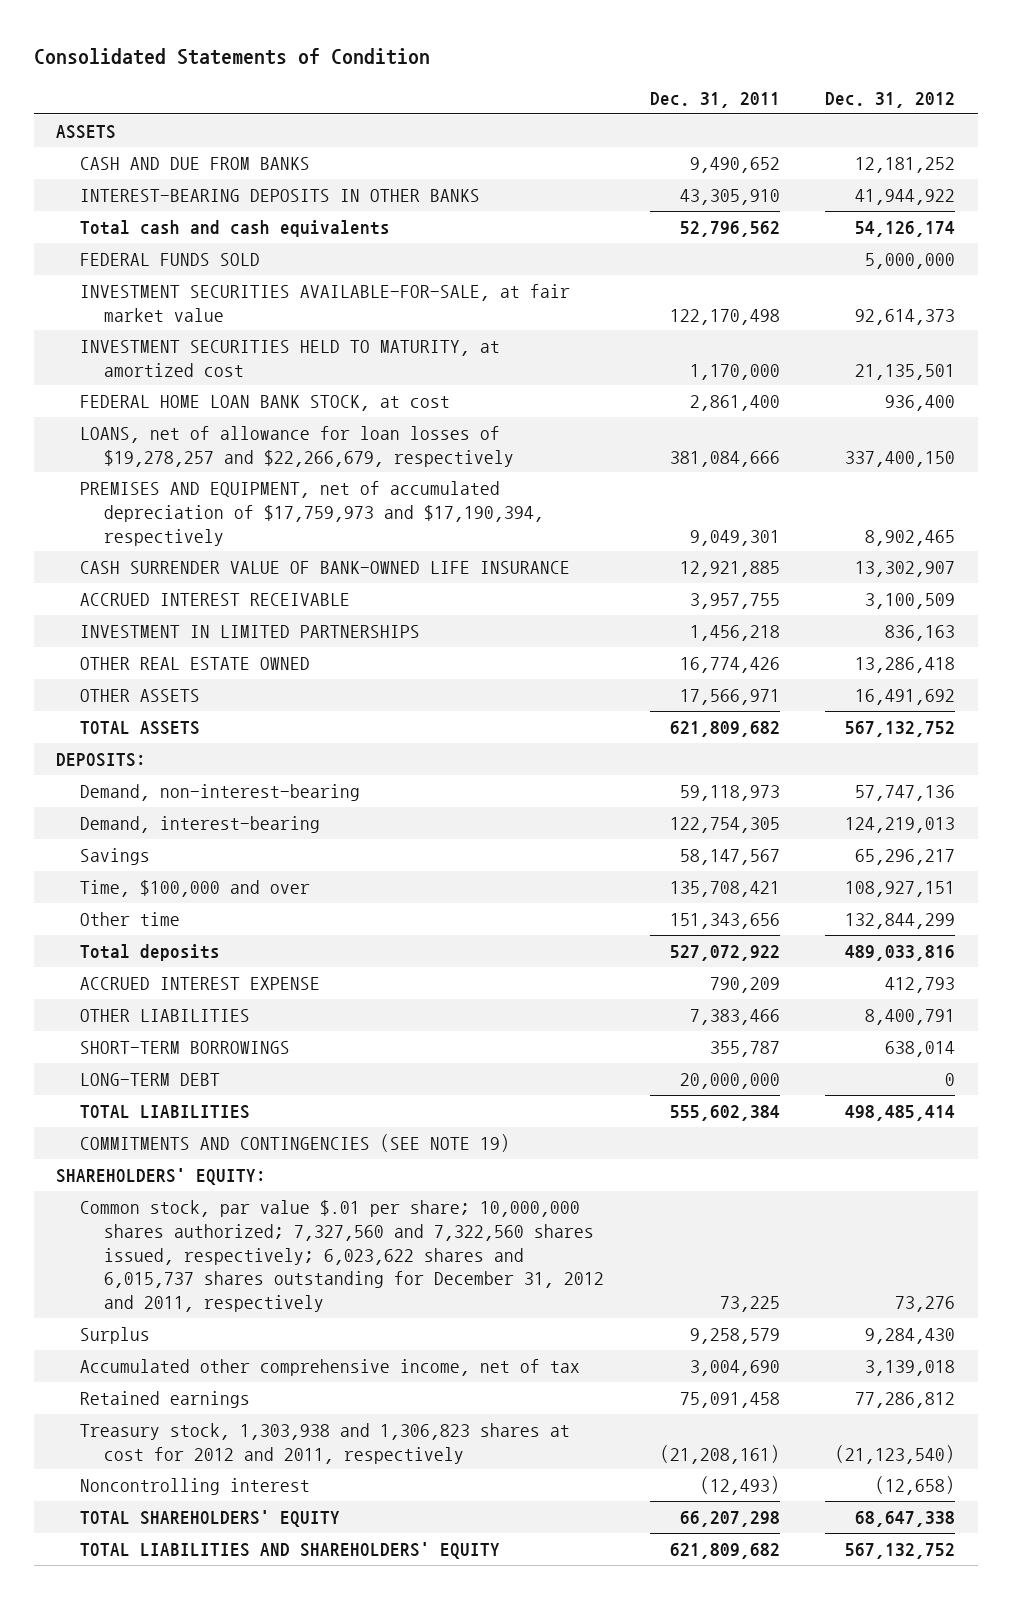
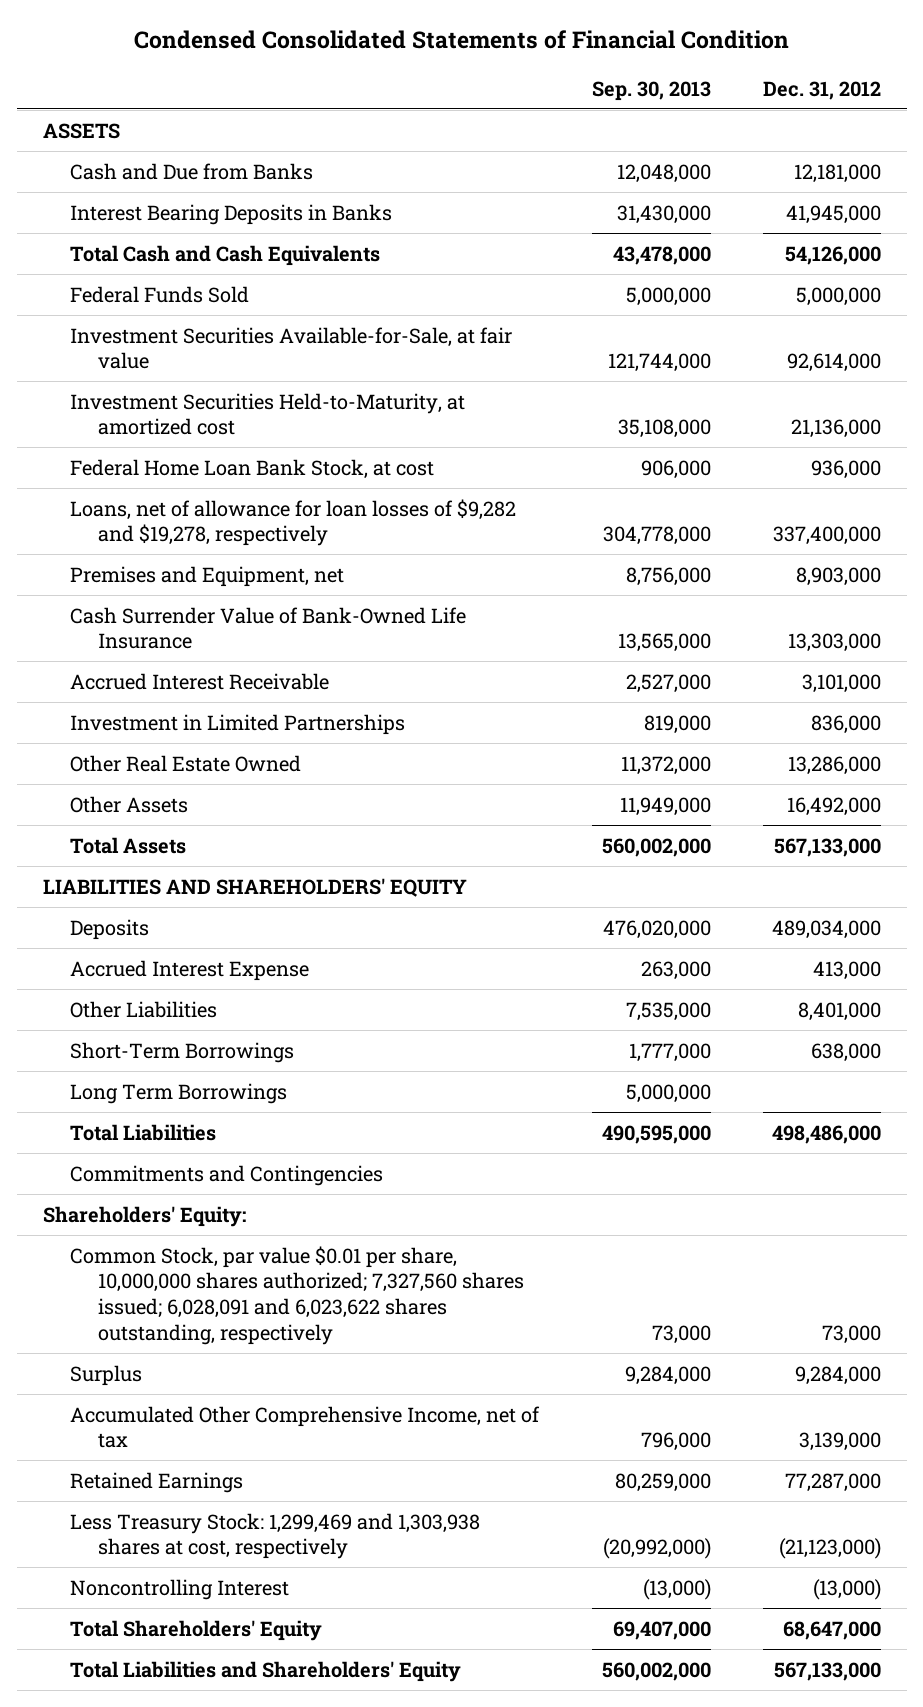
- Consolidated Statements of Condition
+ Condensed Consolidated Statements of Financial Condition
- | Dec. 31, 2011 | Dec. 31, 2012
+ | Sep. 30, 2013 | Dec. 31, 2012
- CASH AND DUE FROM BANKS | 9,490,652 | 12,181,252
- INTEREST-BEARING DEPOSITS IN OTHER BANKS | 43,305,910 | 41,944,922
- Total cash and cash equivalents | 52,796,562 | 54,126,174
- FEDERAL FUNDS SOLD | | 5,000,000
- INVESTMENT SECURITIES AVAILABLE-FOR-SALE, at fair market value | 122,170,498 | 92,614,373
- INVESTMENT SECURITIES HELD TO MATURITY, at amortized cost | 1,170,000 | 21,135,501
- FEDERAL HOME LOAN BANK STOCK, at cost | 2,861,400 | 936,400
- LOANS, net of allowance for loan losses of $19,278,257 and $22,266,679, respectively | 381,084,666 | 337,400,150
- PREMISES AND EQUIPMENT, net of accumulated depreciation of $17,759,973 and $17,190,394, respectively | 9,049,301 | 8,902,465
- CASH SURRENDER VALUE OF BANK-OWNED LIFE INSURANCE | 12,921,885 | 13,302,907
- ACCRUED INTEREST RECEIVABLE | 3,957,755 | 3,100,509
- INVESTMENT IN LIMITED PARTNERSHIPS | 1,456,218 | 836,163
- OTHER REAL ESTATE OWNED | 16,774,426 | 13,286,418
- OTHER ASSETS | 17,566,971 | 16,491,692
- TOTAL ASSETS | 621,809,682 | 567,132,752
- DEPOSITS:
- Demand, non-interest-bearing | 59,118,973 | 57,747,136
- Demand, interest-bearing | 122,754,305 | 124,219,013
- Savings | 58,147,567 | 65,296,217
- Time, $100,000 and over | 135,708,421 | 108,927,151
- Other time | 151,343,656 | 132,844,299
- Total deposits | 527,072,922 | 489,033,816
- ACCRUED INTEREST EXPENSE | 790,209 | 412,793
- OTHER LIABILITIES | 7,383,466 | 8,400,791
- SHORT-TERM BORROWINGS | 355,787 | 638,014
- LONG-TERM DEBT | 20,000,000 | 0
- TOTAL LIABILITIES | 555,602,384 | 498,485,414
- COMMITMENTS AND CONTINGENCIES (SEE NOTE 19)
- SHAREHOLDERS' EQUITY:
- Common stock, par value $.01 per share; 10,000,000 shares authorized; 7,327,560 and 7,322,560 shares issued, respectively; 6,023,622 shares and 6,015,737 shares outstanding for December 31, 2012 and 2011, respectively | 73,225 | 73,276
- Surplus | 9,258,579 | 9,284,430
- Accumulated other comprehensive income, net of tax | 3,004,690 | 3,139,018
- Retained earnings | 75,091,458 | 77,286,812
- Treasury stock, 1,303,938 and 1,306,823 shares at cost for 2012 and 2011, respectively | (21,208,161) | (21,123,540)
- Noncontrolling interest | (12,493) | (12,658)
- TOTAL SHAREHOLDERS' EQUITY | 66,207,298 | 68,647,338
- TOTAL LIABILITIES AND SHAREHOLDERS' EQUITY | 621,809,682 | 567,132,752
+ Cash and Due from Banks | 12,048,000 | 12,181,000
+ Interest Bearing Deposits in Banks | 31,430,000 | 41,945,000
+ Total Cash and Cash Equivalents | 43,478,000 | 54,126,000
+ Federal Funds Sold | 5,000,000 | 5,000,000
+ Investment Securities Available-for-Sale, at fair value | 121,744,000 | 92,614,000
+ Investment Securities Held-to-Maturity, at amortized cost | 35,108,000 | 21,136,000
+ Federal Home Loan Bank Stock, at cost | 906,000 | 936,000
+ Loans, net of allowance for loan losses of $9,282 and $19,278, respectively | 304,778,000 | 337,400,000
+ Premises and Equipment, net | 8,756,000 | 8,903,000
+ Cash Surrender Value of Bank-Owned Life Insurance | 13,565,000 | 13,303,000
+ Accrued Interest Receivable | 2,527,000 | 3,101,000
+ Investment in Limited Partnerships | 819,000 | 836,000
+ Other Real Estate Owned | 11,372,000 | 13,286,000
+ Other Assets | 11,949,000 | 16,492,000
+ Total Assets | 560,002,000 | 567,133,000
+ LIABILITIES AND SHAREHOLDERS' EQUITY
+ Deposits | 476,020,000 | 489,034,000
+ Accrued Interest Expense | 263,000 | 413,000
+ Other Liabilities | 7,535,000 | 8,401,000
+ Short-Term Borrowings | 1,777,000 | 638,000
+ Long Term Borrowings | 5,000,000 |
+ Total Liabilities | 490,595,000 | 498,486,000
+ Commitments and Contingencies
+ Shareholders' Equity:
+ Common Stock, par value $0.01 per share, 10,000,000 shares authorized; 7,327,560 shares issued; 6,028,091 and 6,023,622 shares outstanding, respectively | 73,000 | 73,000
+ Surplus | 9,284,000 | 9,284,000
+ Accumulated Other Comprehensive Income, net of tax | 796,000 | 3,139,000
+ Retained Earnings | 80,259,000 | 77,287,000
+ Less Treasury Stock: 1,299,469 and 1,303,938 shares at cost, respectively | (20,992,000) | (21,123,000)
+ Noncontrolling Interest | (13,000) | (13,000)
+ Total Shareholders' Equity | 69,407,000 | 68,647,000
+ Total Liabilities and Shareholders' Equity | 560,002,000 | 567,133,000

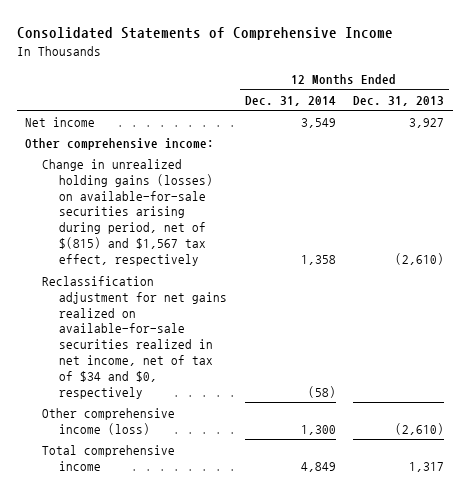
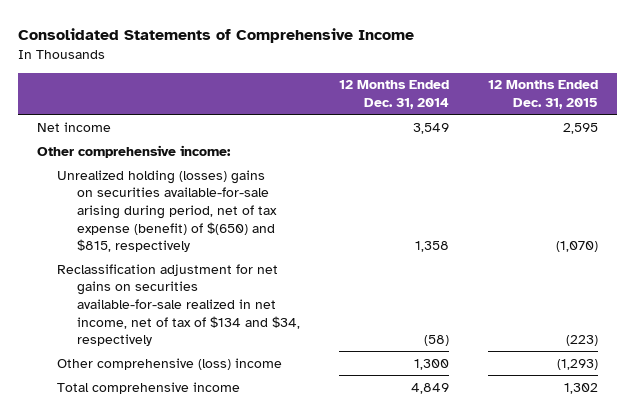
- | 12 Months Ended Dec. 31, 2014 | 12 Months Ended Dec. 31, 2013
+ | 12 Months Ended Dec. 31, 2014 | 12 Months Ended Dec. 31, 2015
- Change in unrealized holding gains (losses) on available-for-sale securities arising during period, net of $(815) and $1,567 tax effect, respectively | 1,358 | (2,610)
- Reclassification adjustment for net gains realized on available-for-sale securities realized in net income, net of tax of $34 and $0, respectively | (58) |
- Other comprehensive income (loss) | 1,300 | (2,610)
+ Unrealized holding (losses) gains on securities available-for-sale arising during period, net of tax expense (benefit) of $(650) and $815, respectively | 1,358 | (1,070)
+ Reclassification adjustment for net gains on securities available-for-sale realized in net income, net of tax of $134 and $34, respectively | (58) | (223)
+ Other comprehensive (loss) income | 1,300 | (1,293)

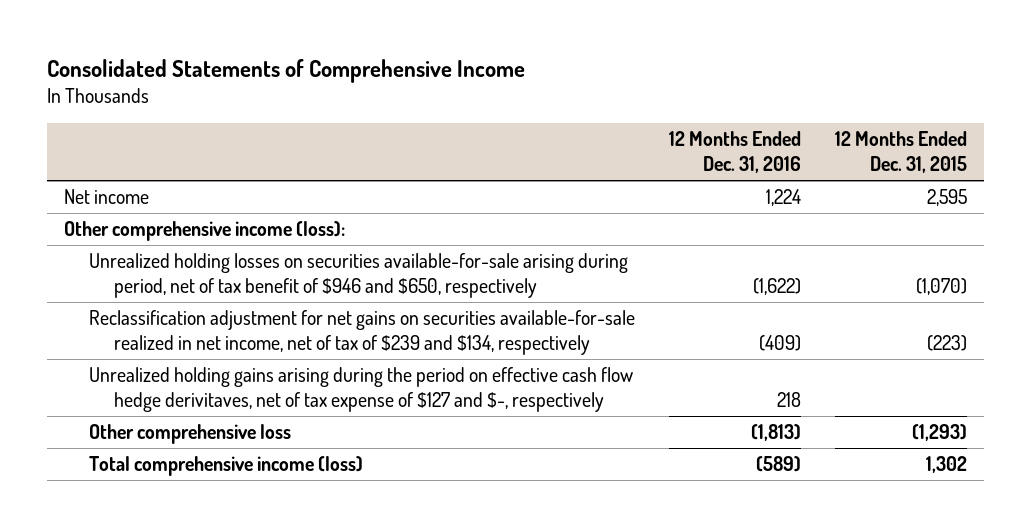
- | 12 Months Ended Dec. 31, 2014 | 12 Months Ended Dec. 31, 2015
+ | 12 Months Ended Dec. 31, 2016 | 12 Months Ended Dec. 31, 2015
- Other comprehensive income:
- Unrealized holding (losses) gains on securities available-for-sale arising during period, net of tax expense (benefit) of $(650) and $815, respectively | 1,358 | (1,070)
- Reclassification adjustment for net gains on securities available-for-sale realized in net income, net of tax of $134 and $34, respectively | (58) | (223)
- Other comprehensive (loss) income | 1,300 | (1,293)
- Total comprehensive income | 4,849 | 1,302
+ Other comprehensive income (loss):
+ Unrealized holding losses on securities available-for-sale arising during period, net of tax benefit of $946 and $650, respectively | (1,622) | (1,070)
+ Reclassification adjustment for net gains on securities available-for-sale realized in net income, net of tax of $239 and $134, respectively | (409) | (223)
+ Unrealized holding gains arising during the period on effective cash flow hedge derivitaves, net of tax expense of $127 and $-, respectively | 218 |
+ Other comprehensive loss | (1,813) | (1,293)
+ Total comprehensive income (loss) | (589) | 1,302

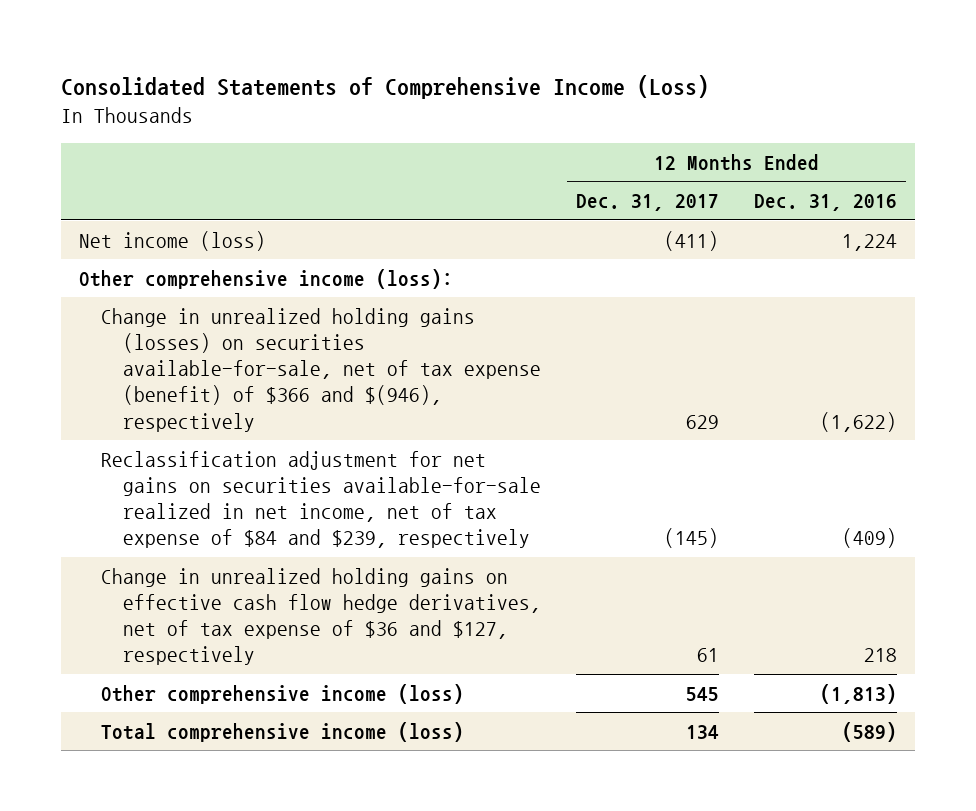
- Consolidated Statements of Comprehensive Income
+ Consolidated Statements of Comprehensive Income (Loss)
- | 12 Months Ended Dec. 31, 2016 | 12 Months Ended Dec. 31, 2015
+ | 12 Months Ended Dec. 31, 2017 | 12 Months Ended Dec. 31, 2016
- Net income | 1,224 | 2,595
+ Net income (loss) | (411) | 1,224
- Unrealized holding losses on securities available-for-sale arising during period, net of tax benefit of $946 and $650, respectively | (1,622) | (1,070)
- Reclassification adjustment for net gains on securities available-for-sale realized in net income, net of tax of $239 and $134, respectively | (409) | (223)
- Unrealized holding gains arising during the period on effective cash flow hedge derivitaves, net of tax expense of $127 and $-, respectively | 218 |
- Other comprehensive loss | (1,813) | (1,293)
+ Change in unrealized holding gains (losses) on securities available-for-sale, net of tax expense (benefit) of $366 and $(946), respectively | 629 | (1,622)
+ Reclassification adjustment for net gains on securities available-for-sale realized in net income, net of tax expense of $84 and $239, respectively | (145) | (409)
+ Change in unrealized holding gains on effective cash flow hedge derivatives, net of tax expense of $36 and $127, respectively | 61 | 218
+ Other comprehensive income (loss) | 545 | (1,813)

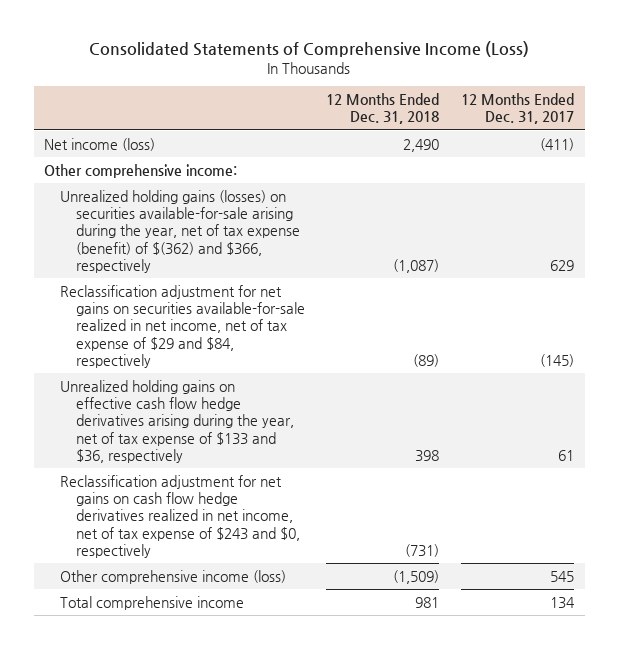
- | 12 Months Ended Dec. 31, 2017 | 12 Months Ended Dec. 31, 2016
+ | 12 Months Ended Dec. 31, 2018 | 12 Months Ended Dec. 31, 2017
- Other comprehensive income (loss):
- Change in unrealized holding gains (losses) on securities available-for-sale, net of tax expense (benefit) of $366 and $(946), respectively | 629 | (1,622)
- Reclassification adjustment for net gains on securities available-for-sale realized in net income, net of tax expense of $84 and $239, respectively | (145) | (409)
- Change in unrealized holding gains on effective cash flow hedge derivatives, net of tax expense of $36 and $127, respectively | 61 | 218
+ Other comprehensive income:
+ Unrealized holding gains (losses) on securities available-for-sale arising during the year, net of tax expense (benefit) of $(362) and $366, respectively | (1,087) | 629
+ Reclassification adjustment for net gains on securities available-for-sale realized in net income, net of tax expense of $29 and $84, respectively | (89) | (145)
+ Unrealized holding gains on effective cash flow hedge derivatives arising during the year, net of tax expense of $133 and $36, respectively | 398 | 61
+ Reclassification adjustment for net gains on cash flow hedge derivatives realized in net income, net of tax expense of $243 and $0, respectively | (731) |
- Total comprehensive income (loss) | 134 | (589)
+ Total comprehensive income | 981 | 134

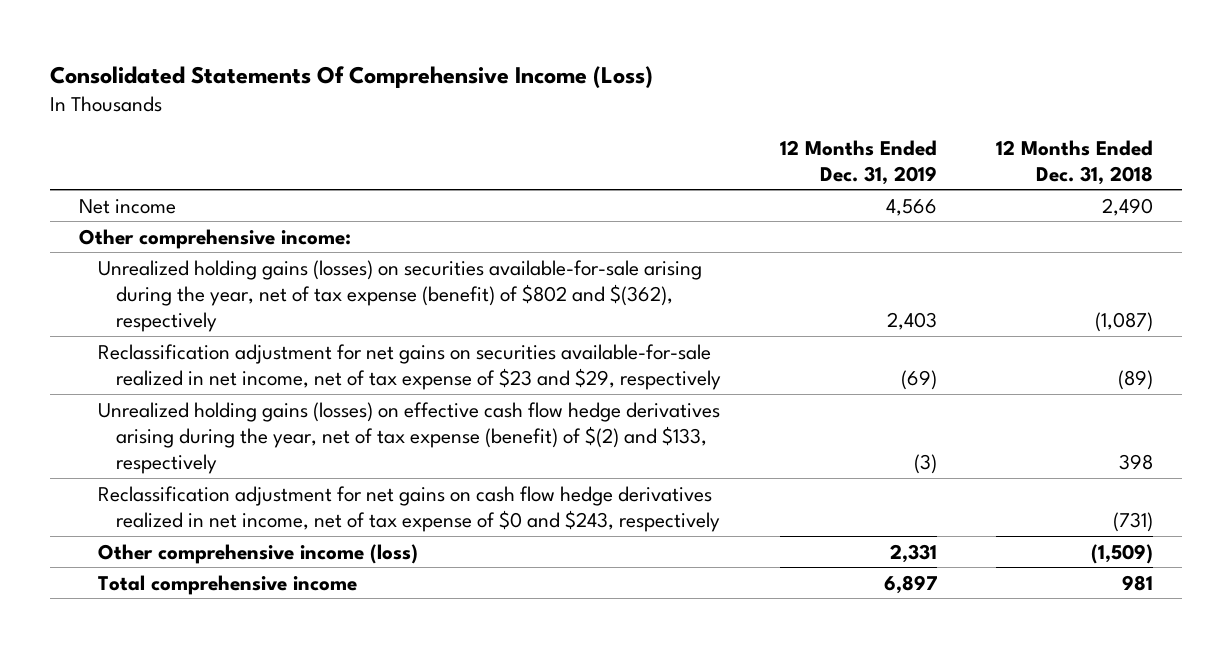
- Consolidated Statements of Comprehensive Income (Loss)
+ Consolidated Statements Of Comprehensive Income (Loss)
- | 12 Months Ended Dec. 31, 2018 | 12 Months Ended Dec. 31, 2017
+ | 12 Months Ended Dec. 31, 2019 | 12 Months Ended Dec. 31, 2018
- Net income (loss) | 2,490 | (411)
+ Net income | 4,566 | 2,490
- Unrealized holding gains (losses) on securities available-for-sale arising during the year, net of tax expense (benefit) of $(362) and $366, respectively | (1,087) | 629
- Reclassification adjustment for net gains on securities available-for-sale realized in net income, net of tax expense of $29 and $84, respectively | (89) | (145)
- Unrealized holding gains on effective cash flow hedge derivatives arising during the year, net of tax expense of $133 and $36, respectively | 398 | 61
- Reclassification adjustment for net gains on cash flow hedge derivatives realized in net income, net of tax expense of $243 and $0, respectively | (731) |
+ Unrealized holding gains (losses) on securities available-for-sale arising during the year, net of tax expense (benefit) of $802 and $(362), respectively | 2,403 | (1,087)
+ Reclassification adjustment for net gains on securities available-for-sale realized in net income, net of tax expense of $23 and $29, respectively | (69) | (89)
+ Unrealized holding gains (losses) on effective cash flow hedge derivatives arising during the year, net of tax expense (benefit) of $(2) and $133, respectively | (3) | 398
+ Reclassification adjustment for net gains on cash flow hedge derivatives realized in net income, net of tax expense of $0 and $243, respectively | | (731)

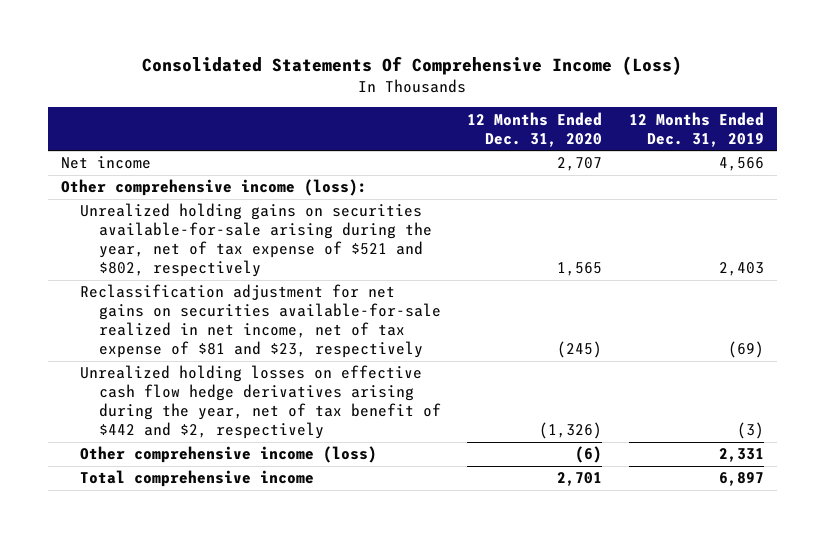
- | 12 Months Ended Dec. 31, 2019 | 12 Months Ended Dec. 31, 2018
+ | 12 Months Ended Dec. 31, 2020 | 12 Months Ended Dec. 31, 2019
- Other comprehensive income:
- Unrealized holding gains (losses) on securities available-for-sale arising during the year, net of tax expense (benefit) of $802 and $(362), respectively | 2,403 | (1,087)
- Reclassification adjustment for net gains on securities available-for-sale realized in net income, net of tax expense of $23 and $29, respectively | (69) | (89)
- Unrealized holding gains (losses) on effective cash flow hedge derivatives arising during the year, net of tax expense (benefit) of $(2) and $133, respectively | (3) | 398
- Reclassification adjustment for net gains on cash flow hedge derivatives realized in net income, net of tax expense of $0 and $243, respectively | | (731)
+ Other comprehensive income (loss):
+ Unrealized holding gains on securities available-for-sale arising during the year, net of tax expense of $521 and $802, respectively | 1,565 | 2,403
+ Reclassification adjustment for net gains on securities available-for-sale realized in net income, net of tax expense of $81 and $23, respectively | (245) | (69)
+ Unrealized holding losses on effective cash flow hedge derivatives arising during the year, net of tax benefit of $442 and $2, respectively | (1,326) | (3)

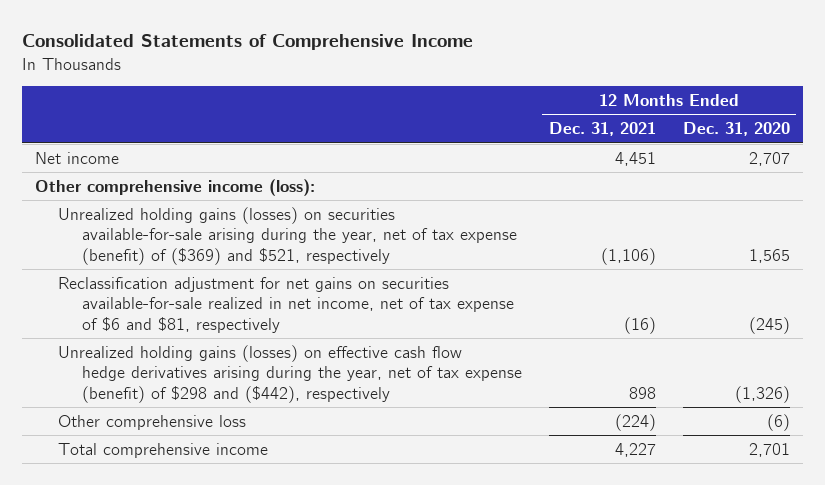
- Consolidated Statements Of Comprehensive Income (Loss)
+ Consolidated Statements of Comprehensive Income
- | 12 Months Ended Dec. 31, 2020 | 12 Months Ended Dec. 31, 2019
+ | 12 Months Ended Dec. 31, 2021 | 12 Months Ended Dec. 31, 2020
- Unrealized holding gains on securities available-for-sale arising during the year, net of tax expense of $521 and $802, respectively | 1,565 | 2,403
- Reclassification adjustment for net gains on securities available-for-sale realized in net income, net of tax expense of $81 and $23, respectively | (245) | (69)
- Unrealized holding losses on effective cash flow hedge derivatives arising during the year, net of tax benefit of $442 and $2, respectively | (1,326) | (3)
- Other comprehensive income (loss) | (6) | 2,331
+ Unrealized holding gains (losses) on securities available-for-sale arising during the year, net of tax expense (benefit) of ($369) and $521, respectively | (1,106) | 1,565
+ Reclassification adjustment for net gains on securities available-for-sale realized in net income, net of tax expense of $6 and $81, respectively | (16) | (245)
+ Unrealized holding gains (losses) on effective cash flow hedge derivatives arising during the year, net of tax expense (benefit) of $298 and ($442), respectively | 898 | (1,326)
+ Other comprehensive loss | (224) | (6)

